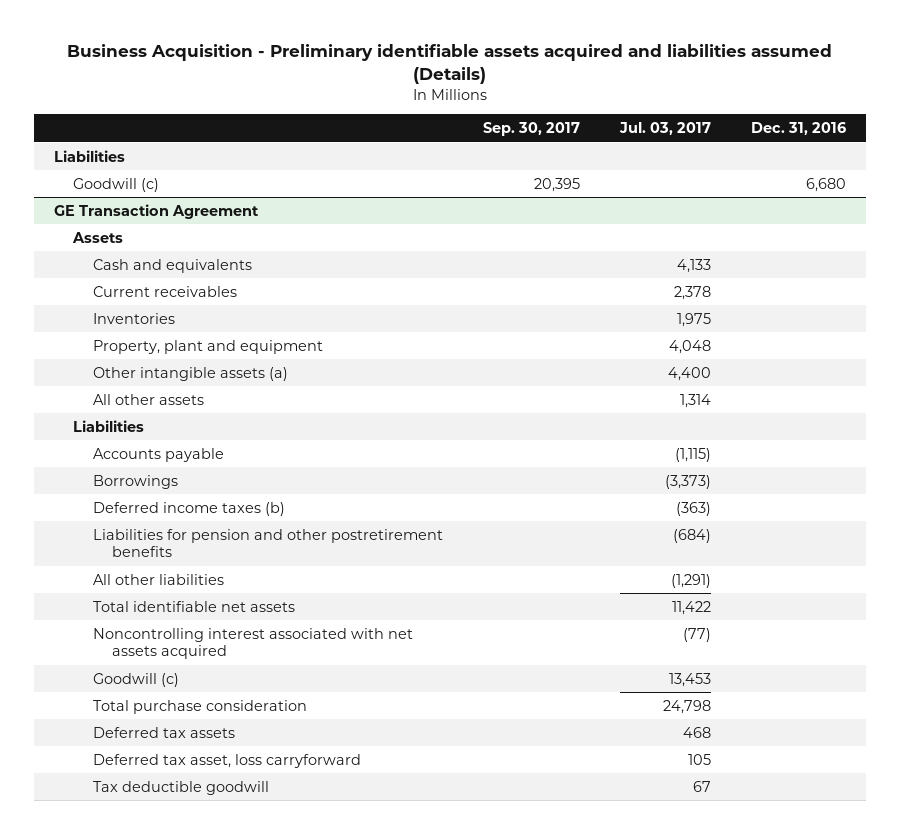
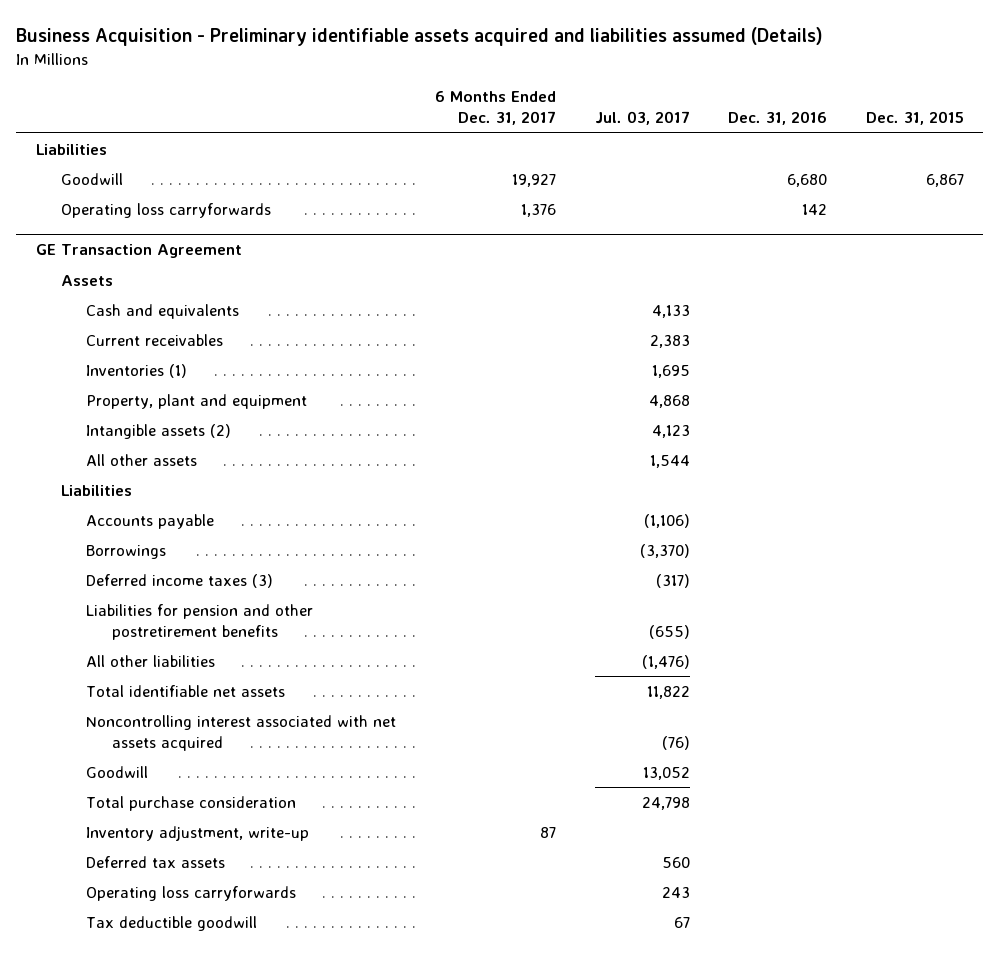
- | Sep. 30, 2017 | Jul. 03, 2017 | Dec. 31, 2016
+ | 6 Months Ended Dec. 31, 2017 | Jul. 03, 2017 | Dec. 31, 2016 | Dec. 31, 2015
- Goodwill (c) | 20,395 | | 6,680
+ Goodwill | 19,927 | | 6,680 | 6,867
+ Operating loss carryforwards | 1,376 | | 142 |
@ GE Transaction Agreement
- Current receivables | | 2,378 |
- Inventories | | 1,975 |
- Property, plant and equipment | | 4,048 |
- Other intangible assets (a) | | 4,400 |
- All other assets | | 1,314 |
+ Current receivables | | 2,383 | |
+ Inventories (1) | | 1,695 | |
+ Property, plant and equipment | | 4,868 | |
+ Intangible assets (2) | | 4,123 | |
+ All other assets | | 1,544 | |
- Accounts payable | | (1,115) |
- Borrowings | | (3,373) |
- Deferred income taxes (b) | | (363) |
- Liabilities for pension and other postretirement benefits | | (684) |
- All other liabilities | | (1,291) |
- Total identifiable net assets | | 11,422 |
- Noncontrolling interest associated with net assets acquired | | (77) |
- Goodwill (c) | | 13,453 |
+ Accounts payable | | (1,106) | |
+ Borrowings | | (3,370) | |
+ Deferred income taxes (3) | | (317) | |
+ Liabilities for pension and other postretirement benefits | | (655) | |
+ All other liabilities | | (1,476) | |
+ Total identifiable net assets | | 11,822 | |
+ Noncontrolling interest associated with net assets acquired | | (76) | |
+ Goodwill | | 13,052 | |
- Deferred tax assets | | 468 |
- Deferred tax asset, loss carryforward | | 105 |
+ Inventory adjustment, write-up | 87 | | |
+ Deferred tax assets | | 560 | |
+ Operating loss carryforwards | | 243 | |

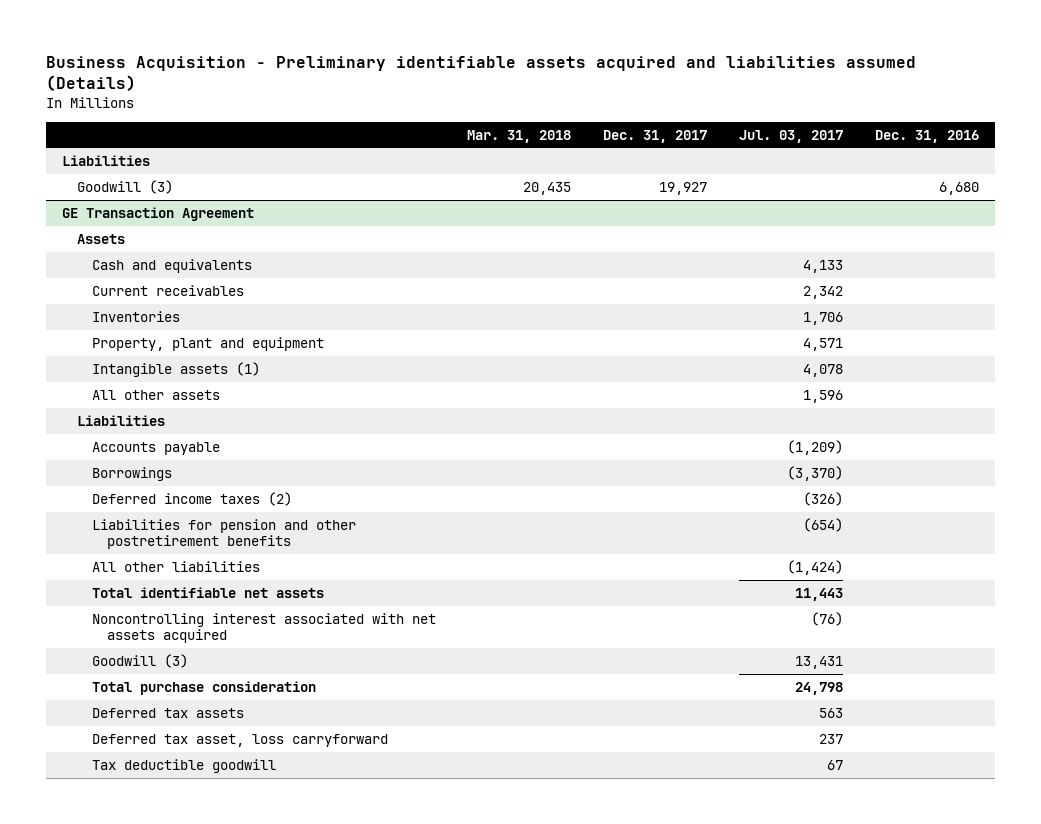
- | 6 Months Ended Dec. 31, 2017 | Jul. 03, 2017 | Dec. 31, 2016 | Dec. 31, 2015
+ | Mar. 31, 2018 | Dec. 31, 2017 | Jul. 03, 2017 | Dec. 31, 2016
- Goodwill | 19,927 | | 6,680 | 6,867
- Operating loss carryforwards | 1,376 | | 142 |
+ Goodwill (3) | 20,435 | 19,927 | | 6,680
@ GE Transaction Agreement
- Current receivables | | 2,383 | |
- Inventories (1) | | 1,695 | |
- Property, plant and equipment | | 4,868 | |
- Intangible assets (2) | | 4,123 | |
- All other assets | | 1,544 | |
+ Current receivables | | | 2,342 |
+ Inventories | | | 1,706 |
+ Property, plant and equipment | | | 4,571 |
+ Intangible assets (1) | | | 4,078 |
+ All other assets | | | 1,596 |
- Accounts payable | | (1,106) | |
+ Accounts payable | | | (1,209) |
- Deferred income taxes (3) | | (317) | |
- Liabilities for pension and other postretirement benefits | | (655) | |
- All other liabilities | | (1,476) | |
- Total identifiable net assets | | 11,822 | |
+ Deferred income taxes (2) | | | (326) |
+ Liabilities for pension and other postretirement benefits | | | (654) |
+ All other liabilities | | | (1,424) |
+ Total identifiable net assets | | | 11,443 |
- Goodwill | | 13,052 | |
+ Goodwill (3) | | | 13,431 |
- Inventory adjustment, write-up | 87 | | |
- Deferred tax assets | | 560 | |
- Operating loss carryforwards | | 243 | |
+ Deferred tax assets | | | 563 |
+ Deferred tax asset, loss carryforward | | | 237 |

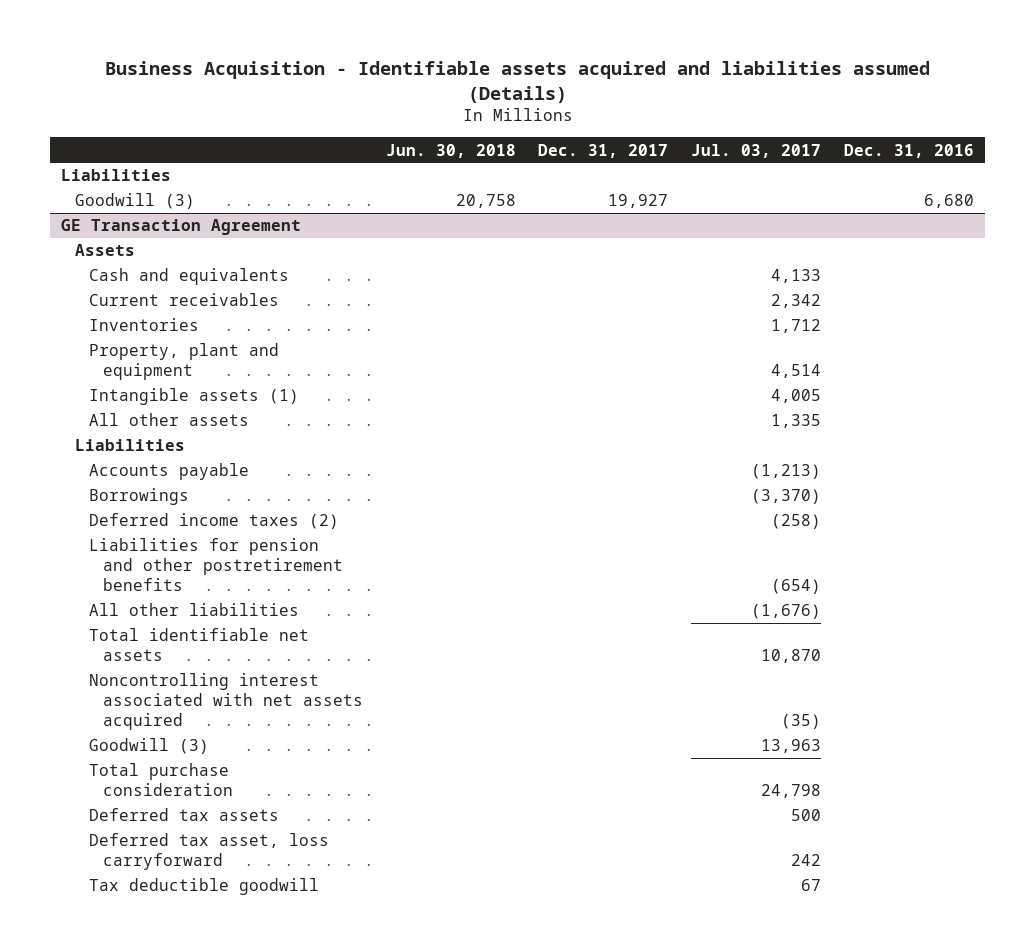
- Business Acquisition - Preliminary identifiable assets acquired and liabilities assumed (Details)
+ Business Acquisition - Identifiable assets acquired and liabilities assumed (Details)
- | Mar. 31, 2018 | Dec. 31, 2017 | Jul. 03, 2017 | Dec. 31, 2016
+ | Jun. 30, 2018 | Dec. 31, 2017 | Jul. 03, 2017 | Dec. 31, 2016
@ GE Transaction Agreement
- Inventories | | | 1,706 |
- Property, plant and equipment | | | 4,571 |
- Intangible assets (1) | | | 4,078 |
- All other assets | | | 1,596 |
+ Inventories | | | 1,712 |
+ Property, plant and equipment | | | 4,514 |
+ Intangible assets (1) | | | 4,005 |
+ All other assets | | | 1,335 |
- Accounts payable | | | (1,209) |
+ Accounts payable | | | (1,213) |
- Deferred income taxes (2) | | | (326) |
+ Deferred income taxes (2) | | | (258) |
- All other liabilities | | | (1,424) |
- Total identifiable net assets | | | 11,443 |
- Noncontrolling interest associated with net assets acquired | | | (76) |
- Goodwill (3) | | | 13,431 |
+ All other liabilities | | | (1,676) |
+ Total identifiable net assets | | | 10,870 |
+ Noncontrolling interest associated with net assets acquired | | | (35) |
+ Goodwill (3) | | | 13,963 |
- Deferred tax assets | | | 563 |
- Deferred tax asset, loss carryforward | | | 237 |
+ Deferred tax assets | | | 500 |
+ Deferred tax asset, loss carryforward | | | 242 |

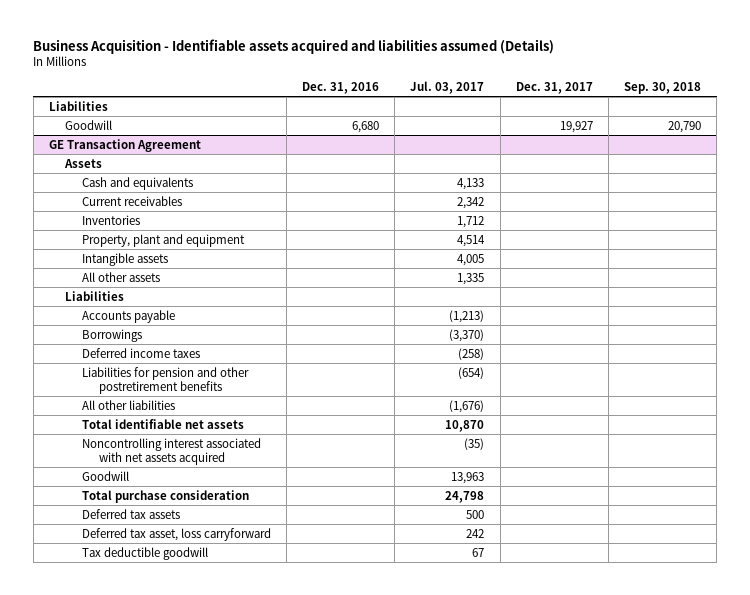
- | Jun. 30, 2018 | Dec. 31, 2017 | Jul. 03, 2017 | Dec. 31, 2016
+ | Dec. 31, 2016 | Jul. 03, 2017 | Dec. 31, 2017 | Sep. 30, 2018
- Goodwill (3) | 20,758 | 19,927 | | 6,680
+ Goodwill | 6,680 | | 19,927 | 20,790
@ GE Transaction Agreement
- Intangible assets (1) | | | 4,005 |
+ Intangible assets | | 4,005 | |
- Deferred income taxes (2) | | | (258) |
+ Deferred income taxes | | (258) | |
- Goodwill (3) | | | 13,963 |
+ Goodwill | | 13,963 | |

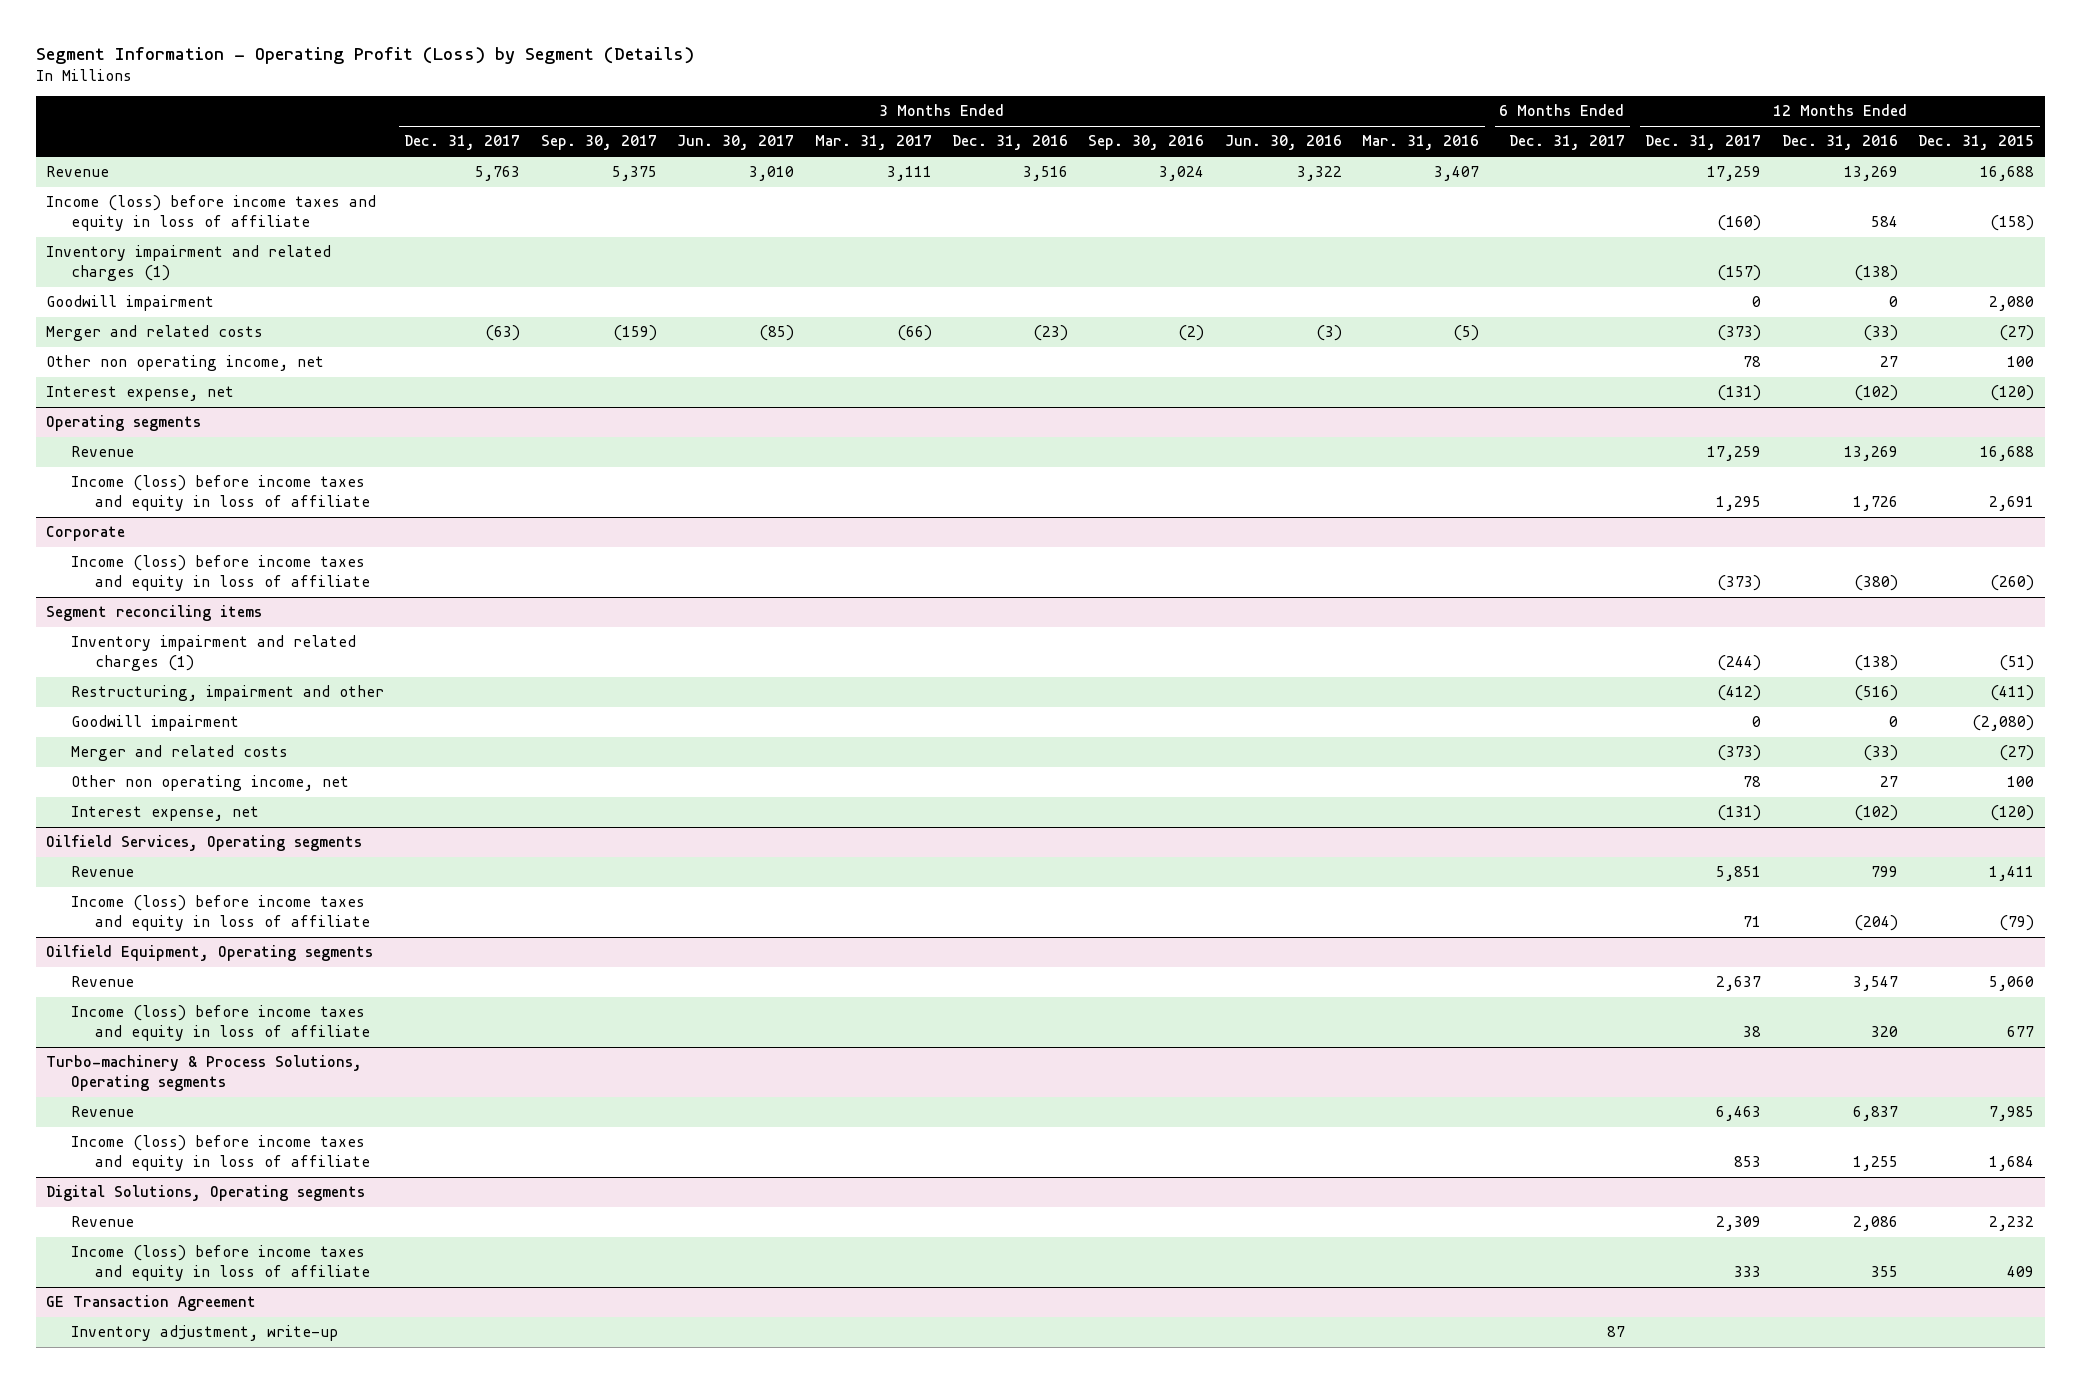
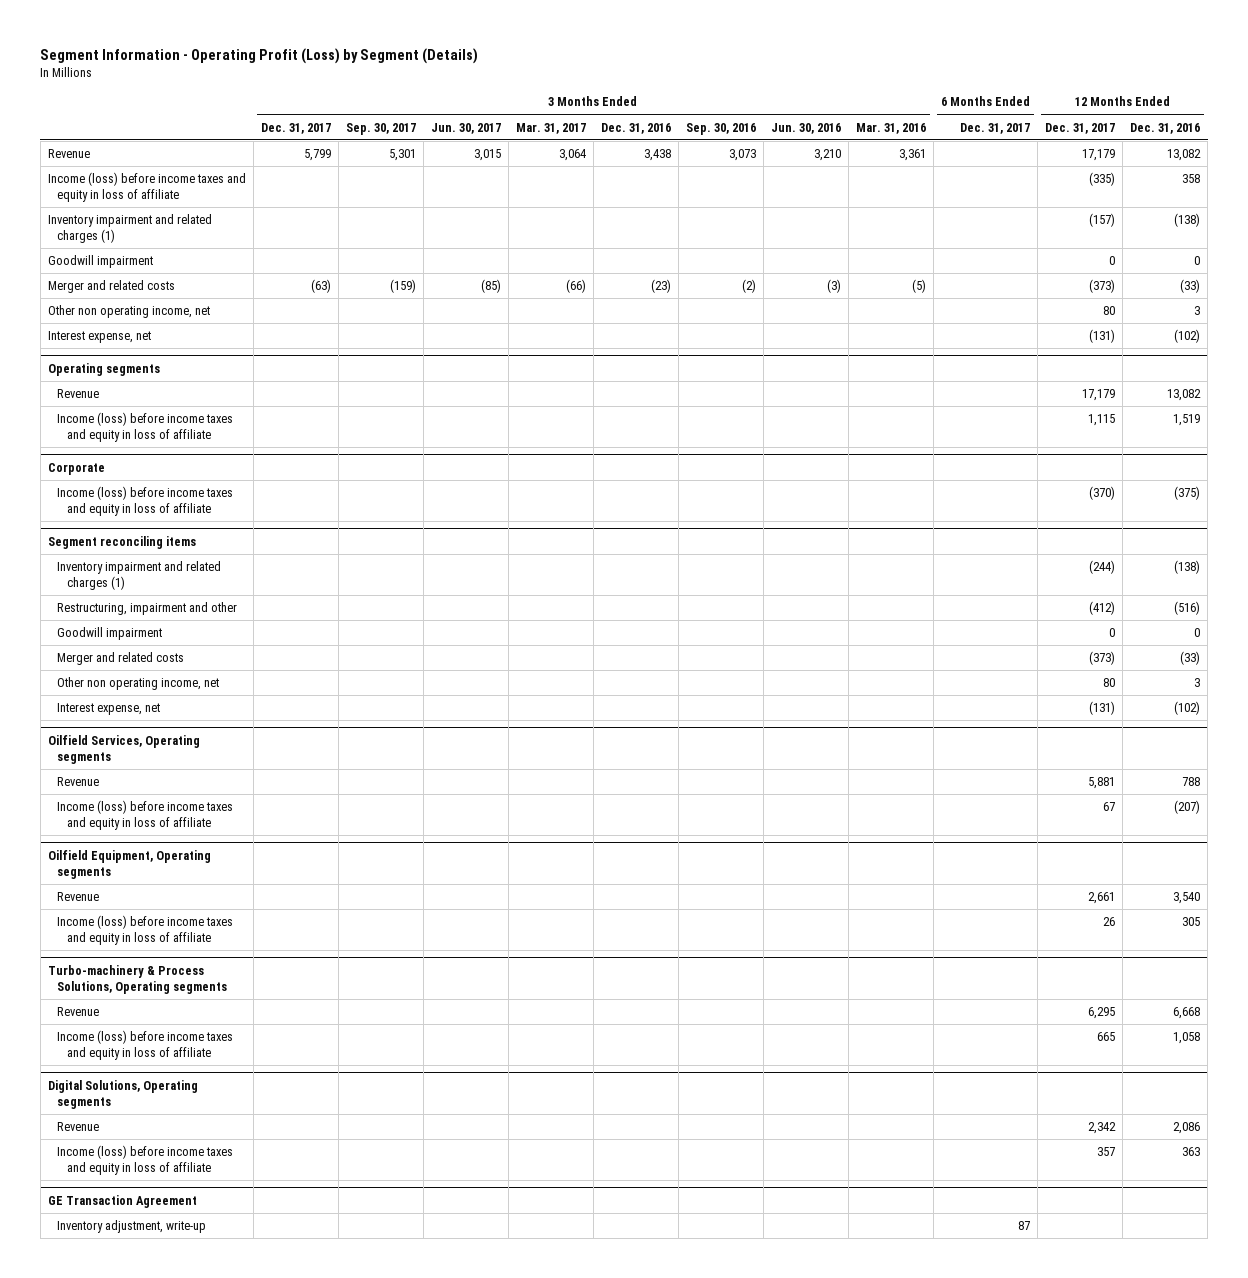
- | 3 Months Ended Dec. 31, 2017 | 3 Months Ended Sep. 30, 2017 | 3 Months Ended Jun. 30, 2017 | 3 Months Ended Mar. 31, 2017 | 3 Months Ended Dec. 31, 2016 | 3 Months Ended Sep. 30, 2016 | 3 Months Ended Jun. 30, 2016 | 3 Months Ended Mar. 31, 2016 | 6 Months Ended Dec. 31, 2017 | 12 Months Ended Dec. 31, 2017 | 12 Months Ended Dec. 31, 2016 | 12 Months Ended Dec. 31, 2015
+ | 3 Months Ended Dec. 31, 2017 | 3 Months Ended Sep. 30, 2017 | 3 Months Ended Jun. 30, 2017 | 3 Months Ended Mar. 31, 2017 | 3 Months Ended Dec. 31, 2016 | 3 Months Ended Sep. 30, 2016 | 3 Months Ended Jun. 30, 2016 | 3 Months Ended Mar. 31, 2016 | 6 Months Ended Dec. 31, 2017 | 12 Months Ended Dec. 31, 2017 | 12 Months Ended Dec. 31, 2016
- Revenue | 5,763 | 5,375 | 3,010 | 3,111 | 3,516 | 3,024 | 3,322 | 3,407 | | 17,259 | 13,269 | 16,688
- Income (loss) before income taxes and equity in loss of affiliate | | | | | | | | | | (160) | 584 | (158)
+ Revenue | 5,799 | 5,301 | 3,015 | 3,064 | 3,438 | 3,073 | 3,210 | 3,361 | | 17,179 | 13,082
+ Income (loss) before income taxes and equity in loss of affiliate | | | | | | | | | | (335) | 358
- Other non operating income, net | | | | | | | | | | 78 | 27 | 100
+ Other non operating income, net | | | | | | | | | | 80 | 3
@ Operating segments
- Revenue | | | | | | | | | | 17,259 | 13,269 | 16,688
- Income (loss) before income taxes and equity in loss of affiliate | | | | | | | | | | 1,295 | 1,726 | 2,691
+ Revenue | | | | | | | | | | 17,179 | 13,082
+ Income (loss) before income taxes and equity in loss of affiliate | | | | | | | | | | 1,115 | 1,519
@ Corporate
- Income (loss) before income taxes and equity in loss of affiliate | | | | | | | | | | (373) | (380) | (260)
+ Income (loss) before income taxes and equity in loss of affiliate | | | | | | | | | | (370) | (375)
@ Segment reconciling items
- Other non operating income, net | | | | | | | | | | 78 | 27 | 100
+ Other non operating income, net | | | | | | | | | | 80 | 3
@ Oilfield Services, Operating segments
- Revenue | | | | | | | | | | 5,851 | 799 | 1,411
- Income (loss) before income taxes and equity in loss of affiliate | | | | | | | | | | 71 | (204) | (79)
+ Revenue | | | | | | | | | | 5,881 | 788
+ Income (loss) before income taxes and equity in loss of affiliate | | | | | | | | | | 67 | (207)
@ Oilfield Equipment, Operating segments
- Revenue | | | | | | | | | | 2,637 | 3,547 | 5,060
- Income (loss) before income taxes and equity in loss of affiliate | | | | | | | | | | 38 | 320 | 677
+ Revenue | | | | | | | | | | 2,661 | 3,540
+ Income (loss) before income taxes and equity in loss of affiliate | | | | | | | | | | 26 | 305
@ Turbo-machinery & Process Solutions, Operating segments
- Revenue | | | | | | | | | | 6,463 | 6,837 | 7,985
- Income (loss) before income taxes and equity in loss of affiliate | | | | | | | | | | 853 | 1,255 | 1,684
+ Revenue | | | | | | | | | | 6,295 | 6,668
+ Income (loss) before income taxes and equity in loss of affiliate | | | | | | | | | | 665 | 1,058
@ Digital Solutions, Operating segments
- Revenue | | | | | | | | | | 2,309 | 2,086 | 2,232
- Income (loss) before income taxes and equity in loss of affiliate | | | | | | | | | | 333 | 355 | 409
+ Revenue | | | | | | | | | | 2,342 | 2,086
+ Income (loss) before income taxes and equity in loss of affiliate | | | | | | | | | | 357 | 363

